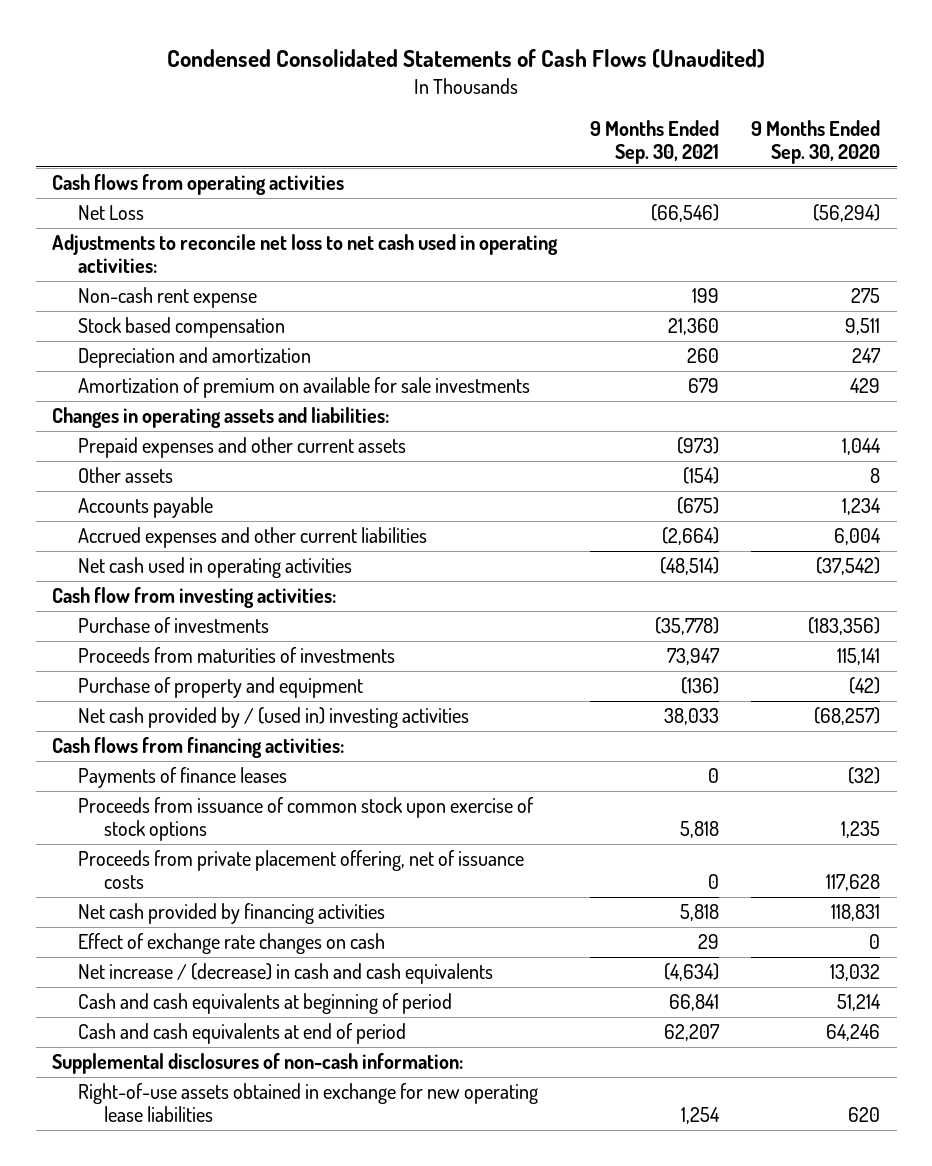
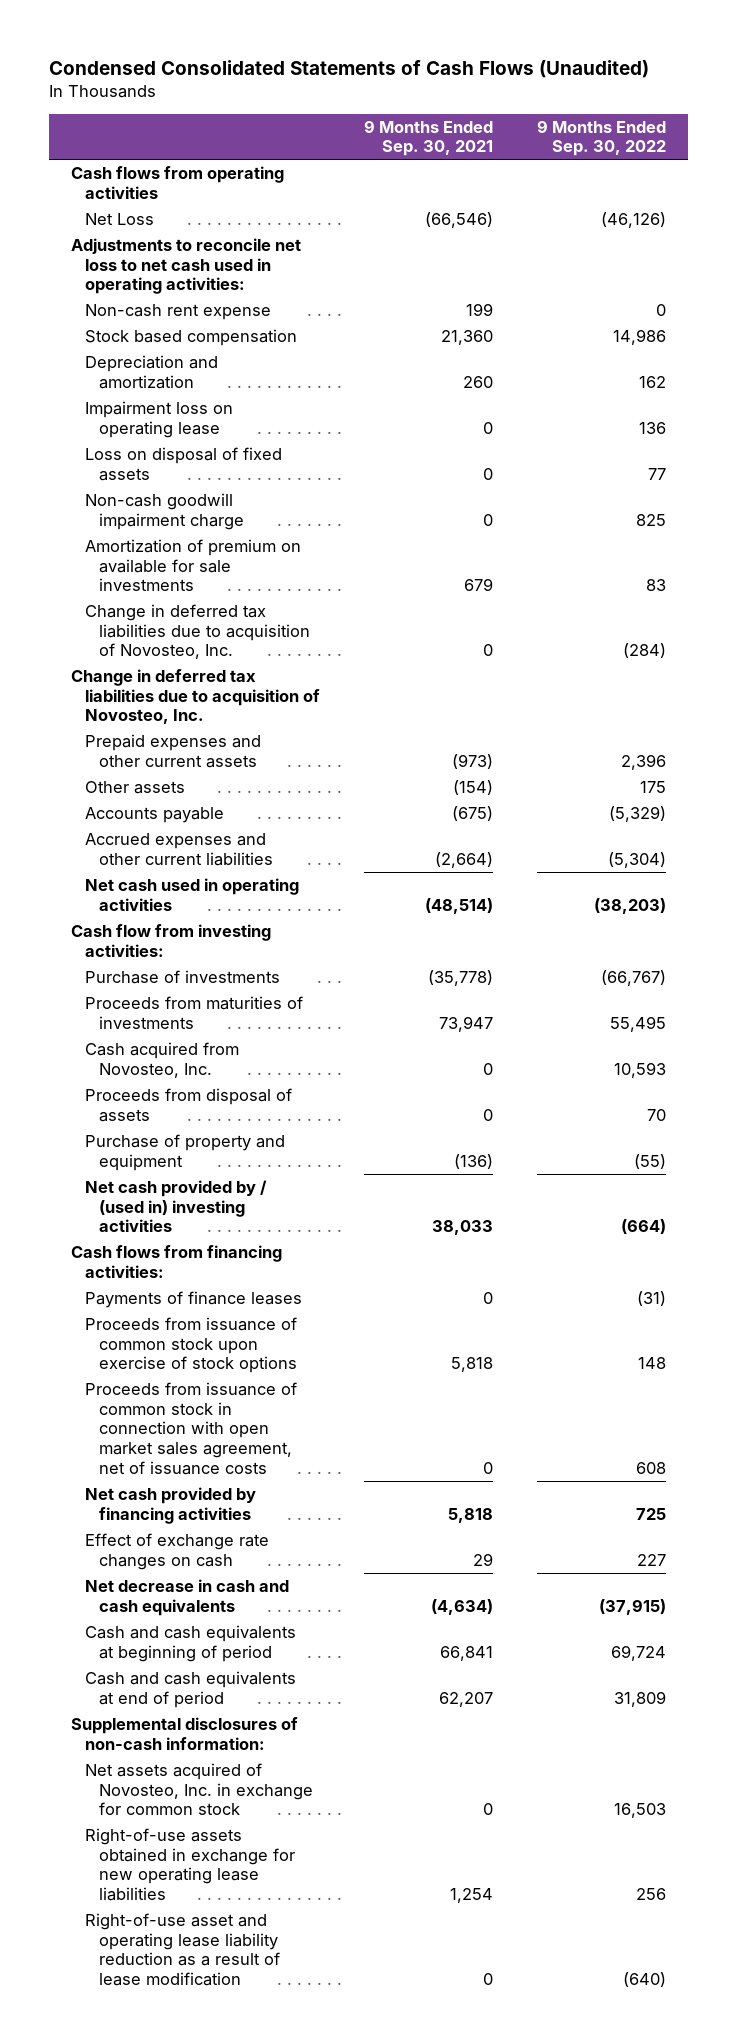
- | 9 Months Ended Sep. 30, 2021 | 9 Months Ended Sep. 30, 2020
+ | 9 Months Ended Sep. 30, 2021 | 9 Months Ended Sep. 30, 2022
+ Impairment loss on operating lease | 0 | 136
+ Loss on disposal of fixed assets | 0 | 77
+ Non-cash goodwill impairment charge | 0 | 825
- Changes in operating assets and liabilities:
+ Change in deferred tax liabilities due to acquisition of Novosteo, Inc. | 0 | (284)
+ Change in deferred tax liabilities due to acquisition of Novosteo, Inc.
+ Cash acquired from Novosteo, Inc. | 0 | 10,593
+ Proceeds from disposal of assets | 0 | 70
- Proceeds from private placement offering, net of issuance costs | 0 | 117,628
+ Proceeds from issuance of common stock in connection with open market sales agreement, net of issuance costs | 0 | 608
- Net increase / (decrease) in cash and cash equivalents | (4,634) | 13,032
+ Net decrease in cash and cash equivalents | (4,634) | (37,915)
+ Net assets acquired of Novosteo, Inc. in exchange for common stock | 0 | 16,503
+ Right-of-use asset and operating lease liability reduction as a result of lease modification | 0 | (640)

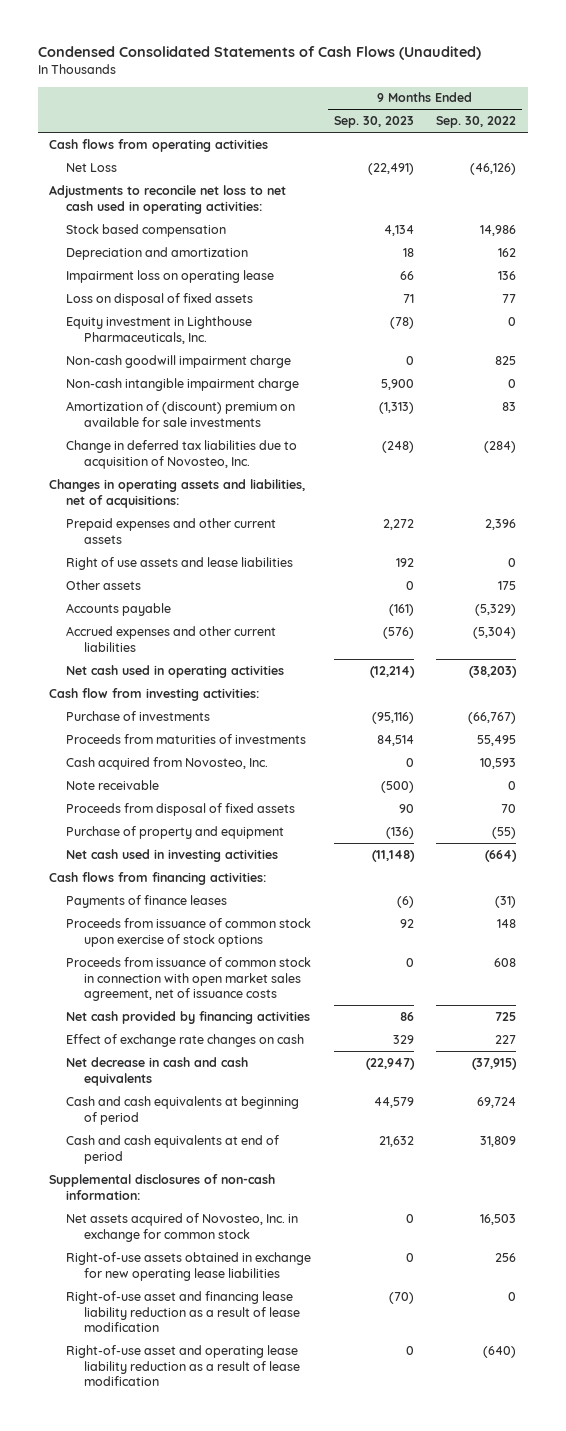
- | 9 Months Ended Sep. 30, 2021 | 9 Months Ended Sep. 30, 2022
+ | 9 Months Ended Sep. 30, 2023 | 9 Months Ended Sep. 30, 2022
- Non-cash rent expense | 199 | 0
+ Equity investment in Lighthouse Pharmaceuticals, Inc. | (78) | 0
- Amortization of premium on available for sale investments | 679 | 83
+ Non-cash intangible impairment charge | 5,900 | 0
+ Amortization of (discount) premium on available for sale investments | (1,313) | 83
- Change in deferred tax liabilities due to acquisition of Novosteo, Inc.
+ Changes in operating assets and liabilities, net of acquisitions:
+ Right of use assets and lease liabilities | 192 | 0
- Proceeds from disposal of assets | 0 | 70
+ Note receivable | (500) | 0
+ Proceeds from disposal of fixed assets | 90 | 70
- Net cash provided by / (used in) investing activities | 38,033 | (664)
+ Net cash used in investing activities | (11,148) | (664)
+ Right-of-use asset and financing lease liability reduction as a result of lease modification | (70) | 0

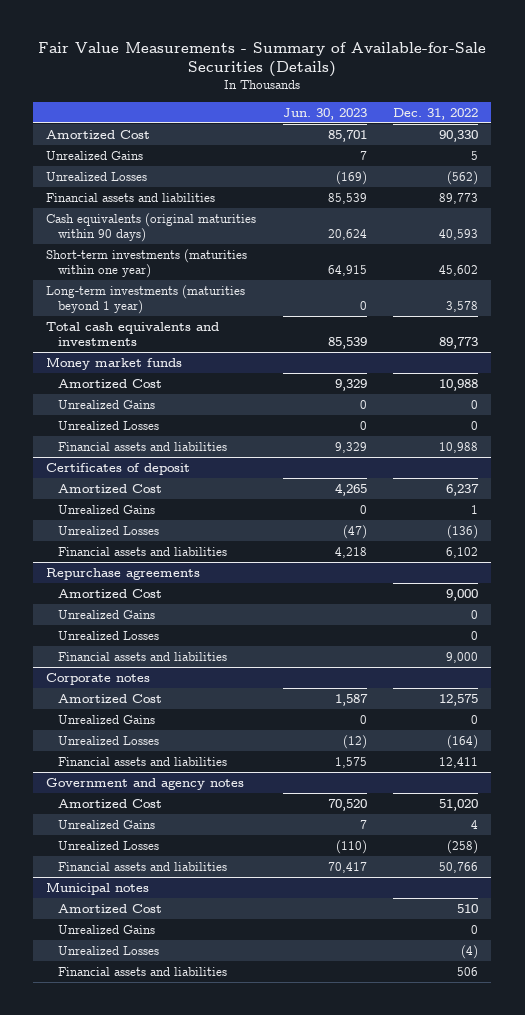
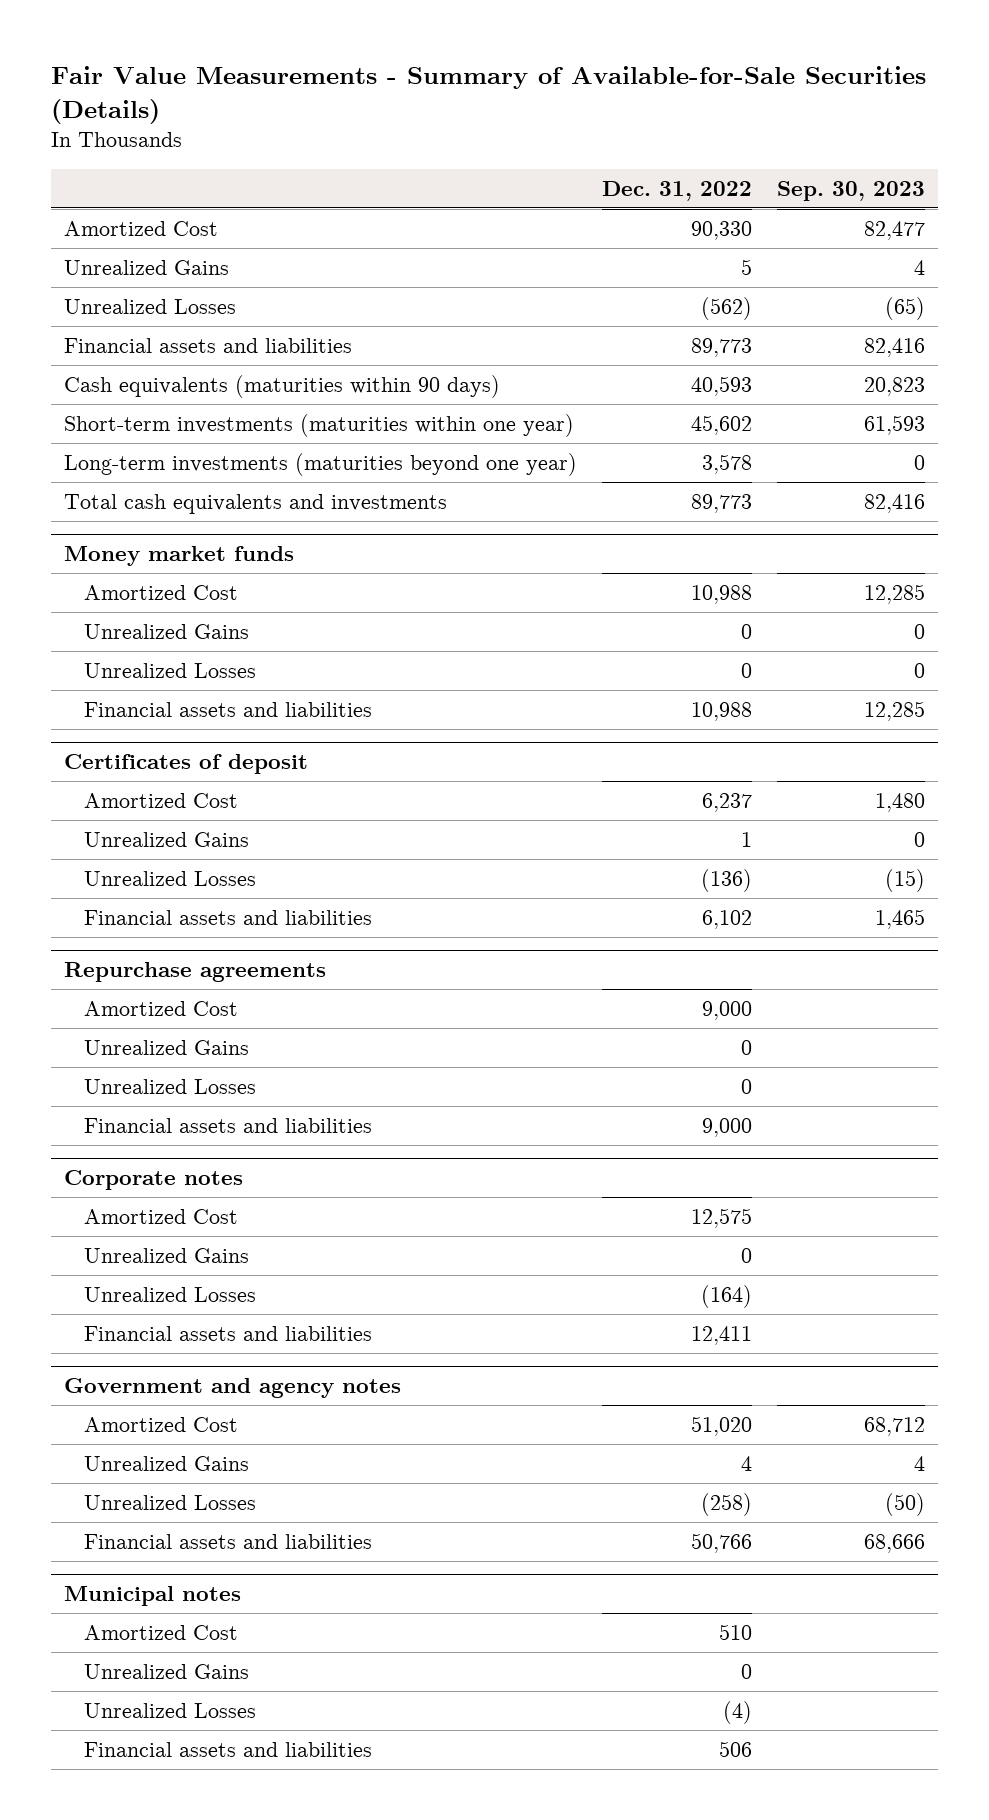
- | Jun. 30, 2023 | Dec. 31, 2022
+ | Dec. 31, 2022 | Sep. 30, 2023
- Cash equivalents (original maturities within 90 days) | 20,624 | 40,593
+ Cash equivalents (maturities within 90 days) | 40,593 | 20,823
- Long-term investments (maturities beyond 1 year) | 0 | 3,578
+ Long-term investments (maturities beyond one year) | 3,578 | 0

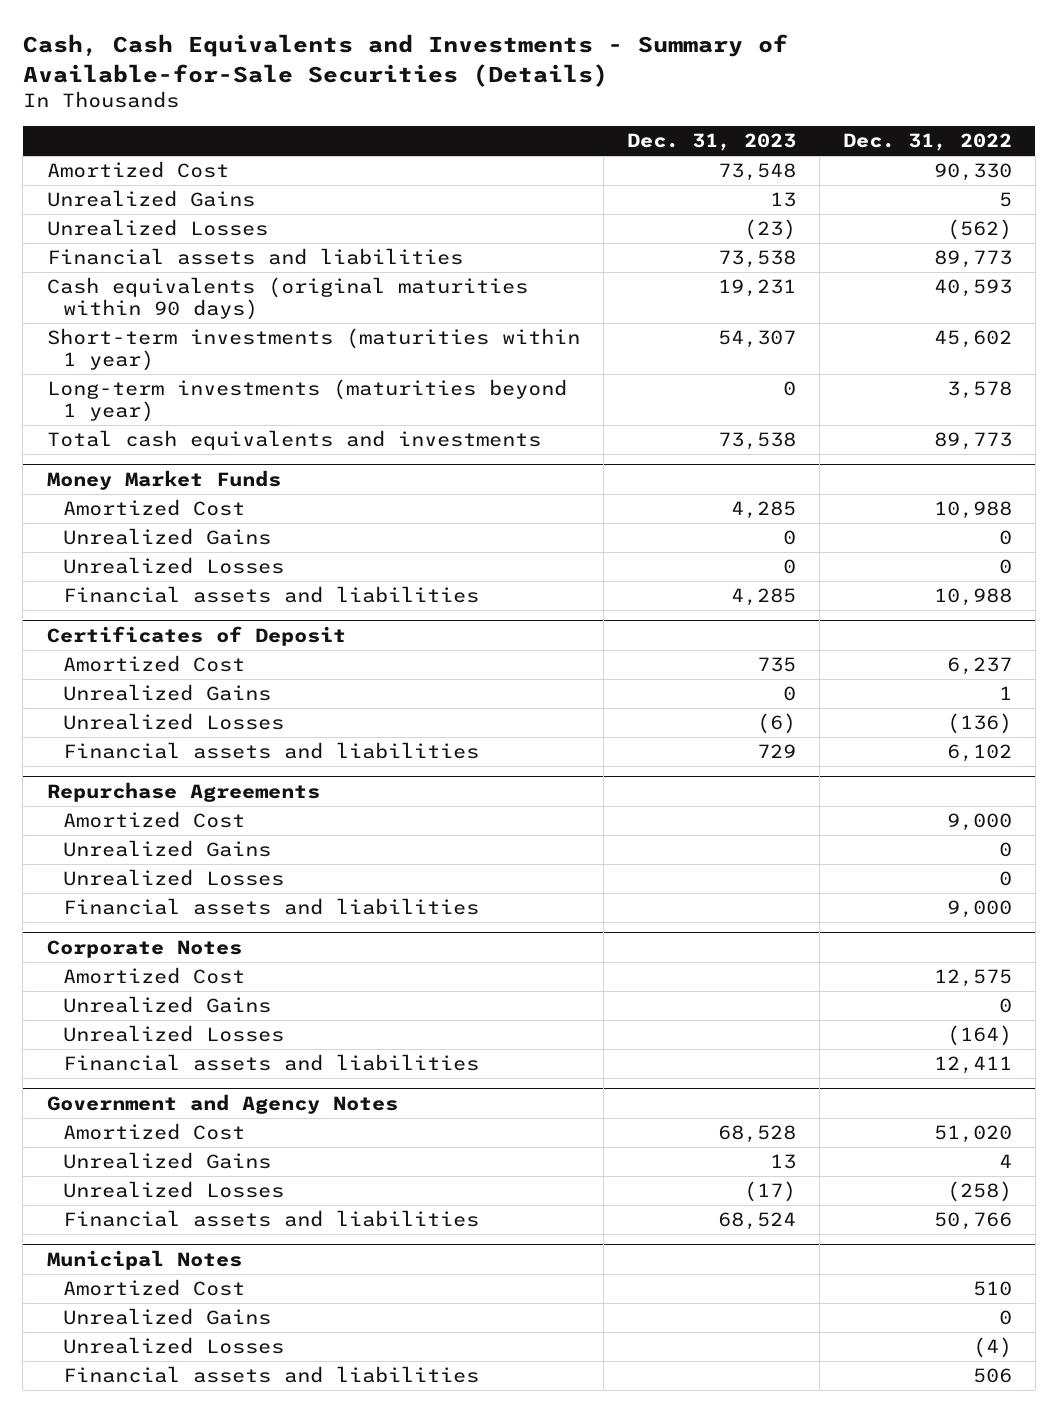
- Fair Value Measurements - Summary of Available-for-Sale Securities (Details)
+ Cash, Cash Equivalents and Investments - Summary of Available-for-Sale Securities (Details)
- | Dec. 31, 2022 | Sep. 30, 2023
+ | Dec. 31, 2023 | Dec. 31, 2022
- Cash equivalents (maturities within 90 days) | 40,593 | 20,823
- Short-term investments (maturities within one year) | 45,602 | 61,593
- Long-term investments (maturities beyond one year) | 3,578 | 0
+ Cash equivalents (original maturities within 90 days) | 19,231 | 40,593
+ Short-term investments (maturities within 1 year) | 54,307 | 45,602
+ Long-term investments (maturities beyond 1 year) | 0 | 3,578
- Money market funds
+ Money Market Funds
- Certificates of deposit
+ Certificates of Deposit
- Repurchase agreements
+ Repurchase Agreements
- Corporate notes
+ Corporate Notes
- Government and agency notes
+ Government and Agency Notes
- Municipal notes
+ Municipal Notes

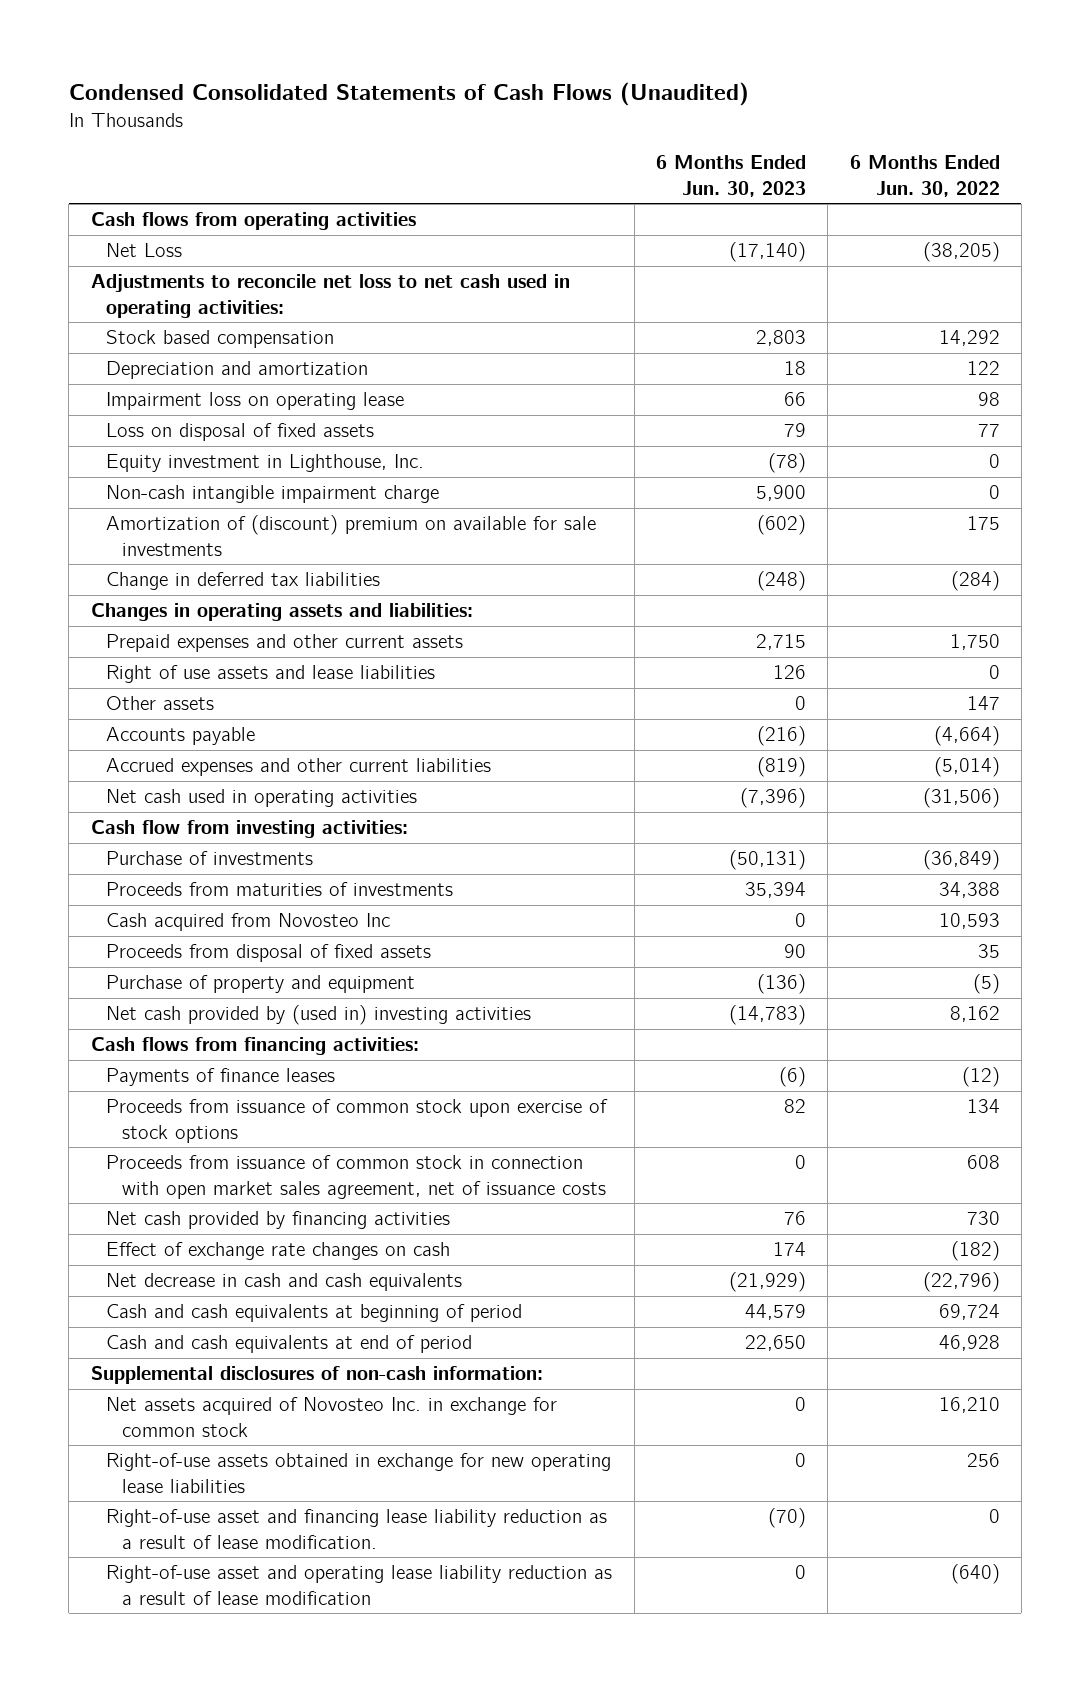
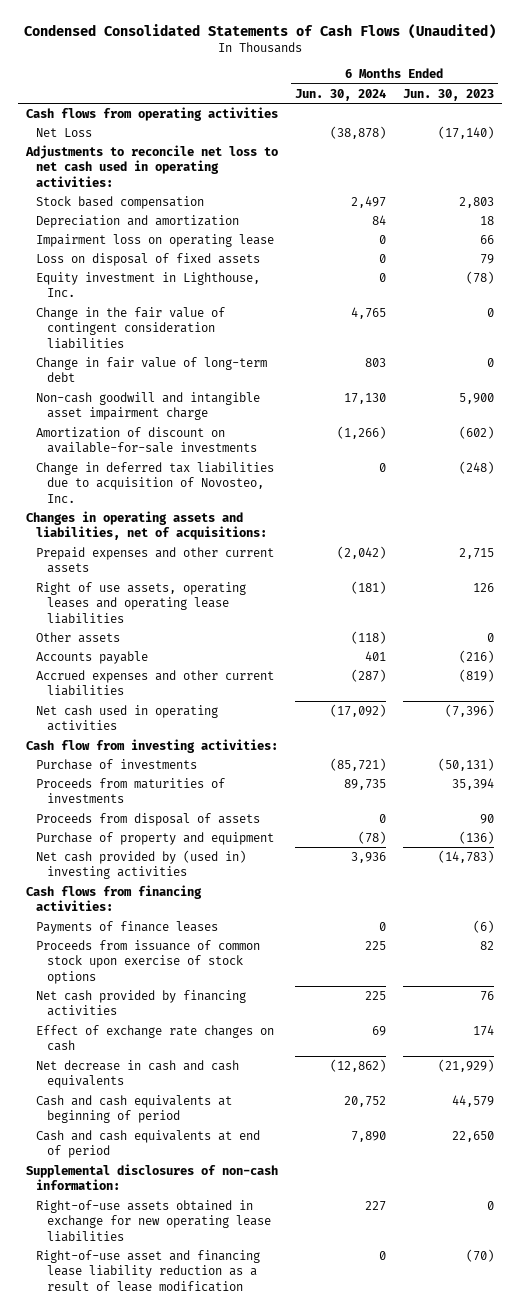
- | 6 Months Ended Jun. 30, 2023 | 6 Months Ended Jun. 30, 2022
+ | 6 Months Ended Jun. 30, 2024 | 6 Months Ended Jun. 30, 2023
- Non-cash intangible impairment charge | 5,900 | 0
- Amortization of (discount) premium on available for sale investments | (602) | 175
- Change in deferred tax liabilities | (248) | (284)
- Changes in operating assets and liabilities:
+ Change in the fair value of contingent consideration liabilities | 4,765 | 0
+ Change in fair value of long-term debt | 803 | 0
+ Non-cash goodwill and intangible asset impairment charge | 17,130 | 5,900
+ Amortization of discount on available-for-sale investments | (1,266) | (602)
+ Change in deferred tax liabilities due to acquisition of Novosteo, Inc. | 0 | (248)
+ Changes in operating assets and liabilities, net of acquisitions:
- Right of use assets and lease liabilities | 126 | 0
+ Right of use assets, operating leases and operating lease liabilities | (181) | 126
- Cash acquired from Novosteo Inc | 0 | 10,593
- Proceeds from disposal of fixed assets | 90 | 35
+ Proceeds from disposal of assets | 0 | 90
- Proceeds from issuance of common stock in connection with open market sales agreement, net of issuance costs | 0 | 608
- Net assets acquired of Novosteo Inc. in exchange for common stock | 0 | 16,210
- Right-of-use asset and financing lease liability reduction as a result of lease modification. | (70) | 0
- Right-of-use asset and operating lease liability reduction as a result of lease modification | 0 | (640)
+ Right-of-use asset and financing lease liability reduction as a result of lease modification | 0 | (70)

